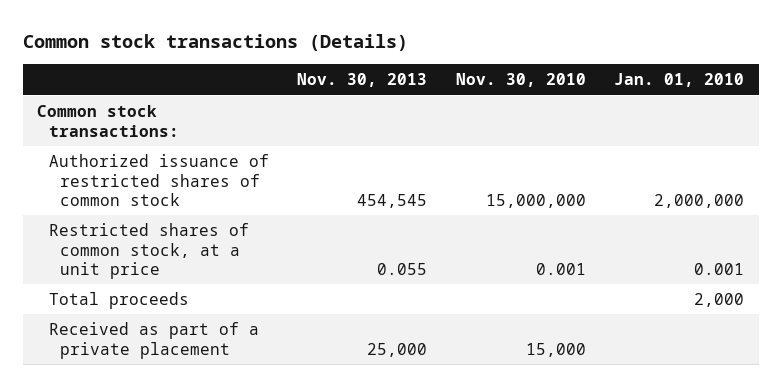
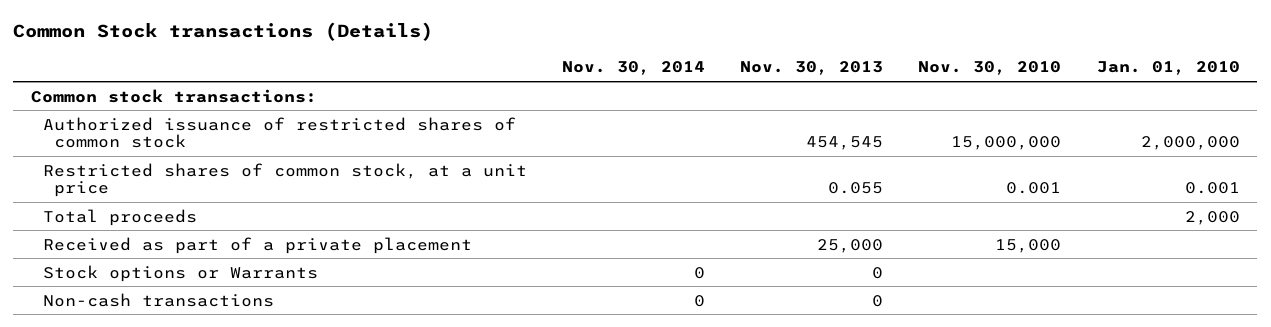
- Common stock transactions (Details)
+ Common Stock transactions (Details)
- | Nov. 30, 2013 | Nov. 30, 2010 | Jan. 01, 2010
+ | Nov. 30, 2014 | Nov. 30, 2013 | Nov. 30, 2010 | Jan. 01, 2010
+ Stock options or Warrants | 0 | 0 | |
+ Non-cash transactions | 0 | 0 | |

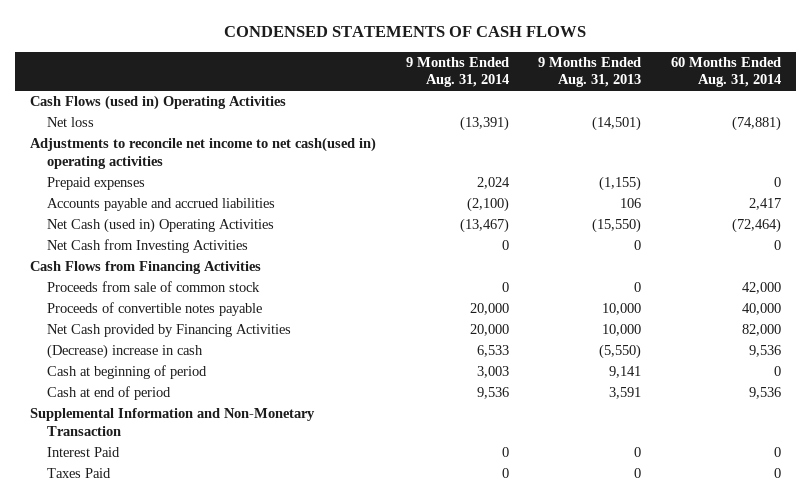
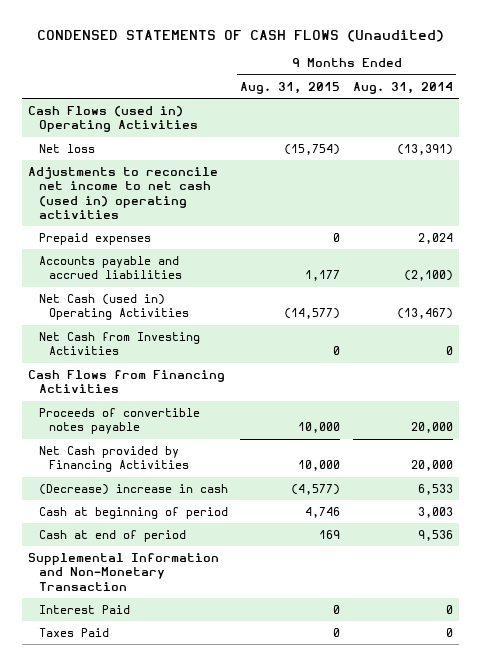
- CONDENSED STATEMENTS OF CASH FLOWS
+ CONDENSED STATEMENTS OF CASH FLOWS (Unaudited)
- | 9 Months Ended Aug. 31, 2014 | 9 Months Ended Aug. 31, 2013 | 60 Months Ended Aug. 31, 2014
+ | 9 Months Ended Aug. 31, 2015 | 9 Months Ended Aug. 31, 2014
- Adjustments to reconcile net income to net cash(used in) operating activities
+ Adjustments to reconcile net income to net cash (used in) operating activities
- Proceeds from sale of common stock | 0 | 0 | 42,000

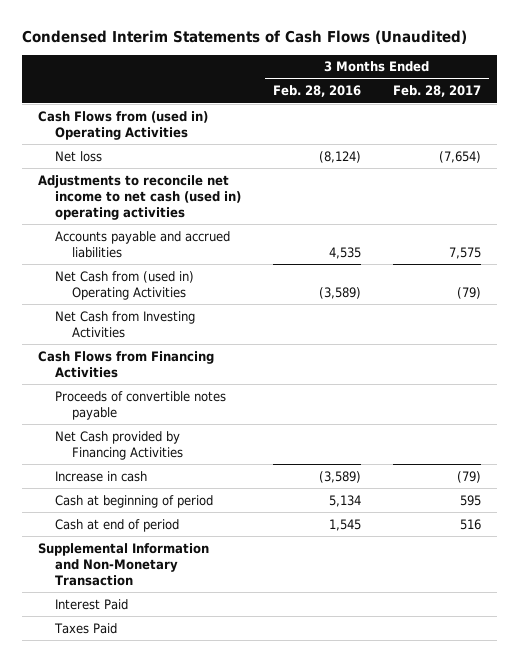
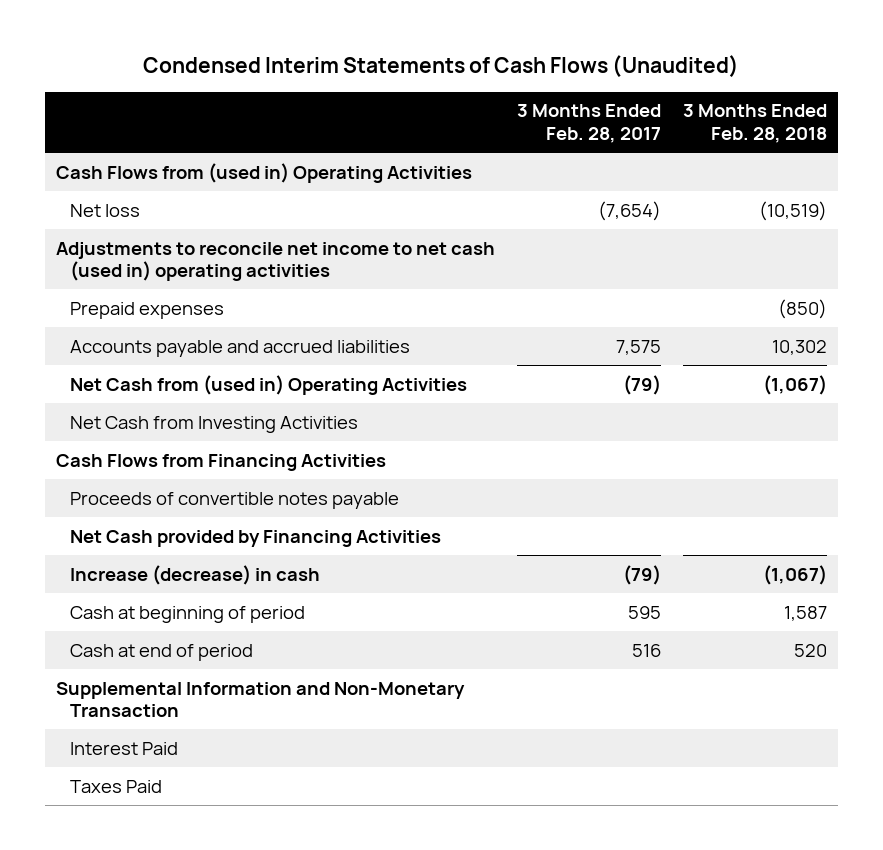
- | 3 Months Ended Feb. 28, 2016 | 3 Months Ended Feb. 28, 2017
+ | 3 Months Ended Feb. 28, 2017 | 3 Months Ended Feb. 28, 2018
+ Prepaid expenses | | (850)
- Increase in cash | (3,589) | (79)
+ Increase (decrease) in cash | (79) | (1,067)

